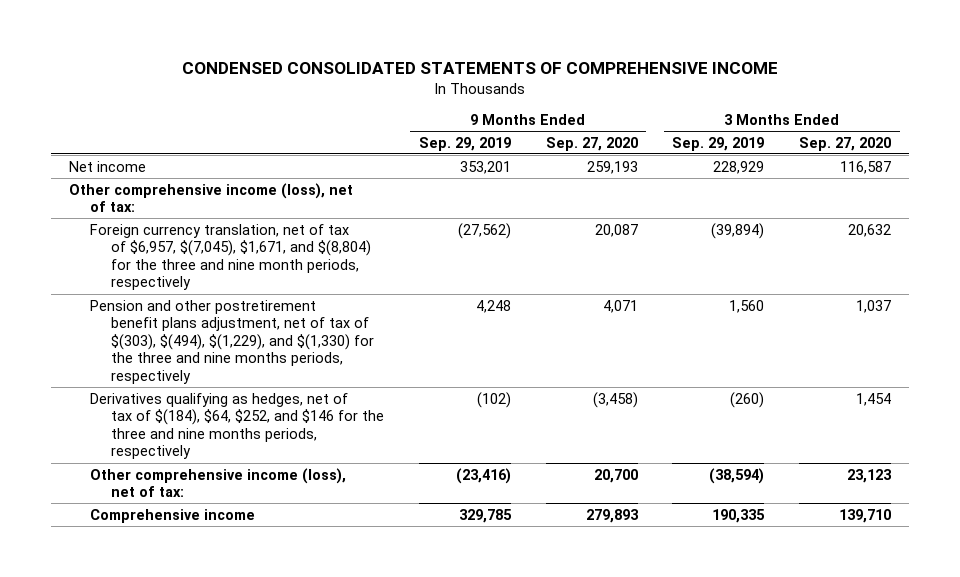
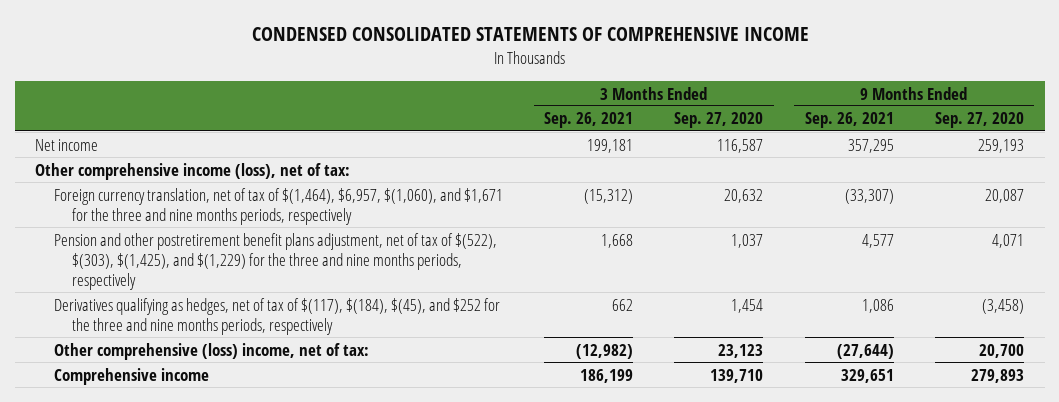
- | 9 Months Ended Sep. 29, 2019 | 9 Months Ended Sep. 27, 2020 | 3 Months Ended Sep. 29, 2019 | 3 Months Ended Sep. 27, 2020
+ | 3 Months Ended Sep. 26, 2021 | 3 Months Ended Sep. 27, 2020 | 9 Months Ended Sep. 26, 2021 | 9 Months Ended Sep. 27, 2020
- Foreign currency translation, net of tax of $6,957, $(7,045), $1,671, and $(8,804) for the three and nine month periods, respectively | (27,562) | 20,087 | (39,894) | 20,632
- Pension and other postretirement benefit plans adjustment, net of tax of $(303), $(494), $(1,229), and $(1,330) for the three and nine months periods, respectively | 4,248 | 4,071 | 1,560 | 1,037
- Derivatives qualifying as hedges, net of tax of $(184), $64, $252, and $146 for the three and nine months periods, respectively | (102) | (3,458) | (260) | 1,454
- Other comprehensive income (loss), net of tax: | (23,416) | 20,700 | (38,594) | 23,123
+ Foreign currency translation, net of tax of $(1,464), $6,957, $(1,060), and $1,671 for the three and nine months periods, respectively | (15,312) | 20,632 | (33,307) | 20,087
+ Pension and other postretirement benefit plans adjustment, net of tax of $(522), $(303), $(1,425), and $(1,229) for the three and nine months periods, respectively | 1,668 | 1,037 | 4,577 | 4,071
+ Derivatives qualifying as hedges, net of tax of $(117), $(184), $(45), and $252 for the three and nine months periods, respectively | 662 | 1,454 | 1,086 | (3,458)
+ Other comprehensive (loss) income, net of tax: | (12,982) | 23,123 | (27,644) | 20,700

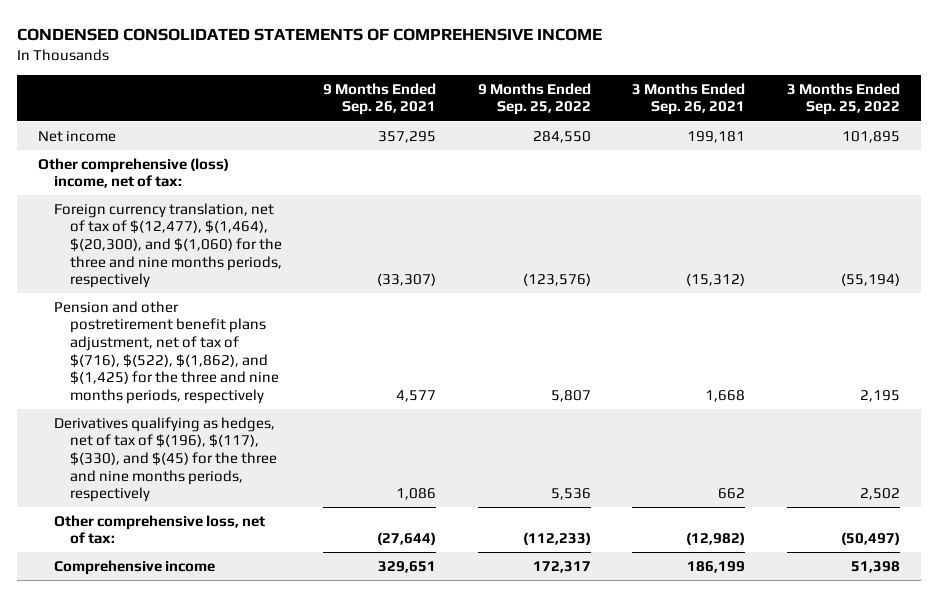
- | 3 Months Ended Sep. 26, 2021 | 3 Months Ended Sep. 27, 2020 | 9 Months Ended Sep. 26, 2021 | 9 Months Ended Sep. 27, 2020
+ | 9 Months Ended Sep. 26, 2021 | 9 Months Ended Sep. 25, 2022 | 3 Months Ended Sep. 26, 2021 | 3 Months Ended Sep. 25, 2022
- Other comprehensive income (loss), net of tax:
- Foreign currency translation, net of tax of $(1,464), $6,957, $(1,060), and $1,671 for the three and nine months periods, respectively | (15,312) | 20,632 | (33,307) | 20,087
- Pension and other postretirement benefit plans adjustment, net of tax of $(522), $(303), $(1,425), and $(1,229) for the three and nine months periods, respectively | 1,668 | 1,037 | 4,577 | 4,071
- Derivatives qualifying as hedges, net of tax of $(117), $(184), $(45), and $252 for the three and nine months periods, respectively | 662 | 1,454 | 1,086 | (3,458)
- Other comprehensive (loss) income, net of tax: | (12,982) | 23,123 | (27,644) | 20,700
+ Other comprehensive (loss) income, net of tax:
+ Foreign currency translation, net of tax of $(12,477), $(1,464), $(20,300), and $(1,060) for the three and nine months periods, respectively | (33,307) | (123,576) | (15,312) | (55,194)
+ Pension and other postretirement benefit plans adjustment, net of tax of $(716), $(522), $(1,862), and $(1,425) for the three and nine months periods, respectively | 4,577 | 5,807 | 1,668 | 2,195
+ Derivatives qualifying as hedges, net of tax of $(196), $(117), $(330), and $(45) for the three and nine months periods, respectively | 1,086 | 5,536 | 662 | 2,502
+ Other comprehensive loss, net of tax: | (27,644) | (112,233) | (12,982) | (50,497)

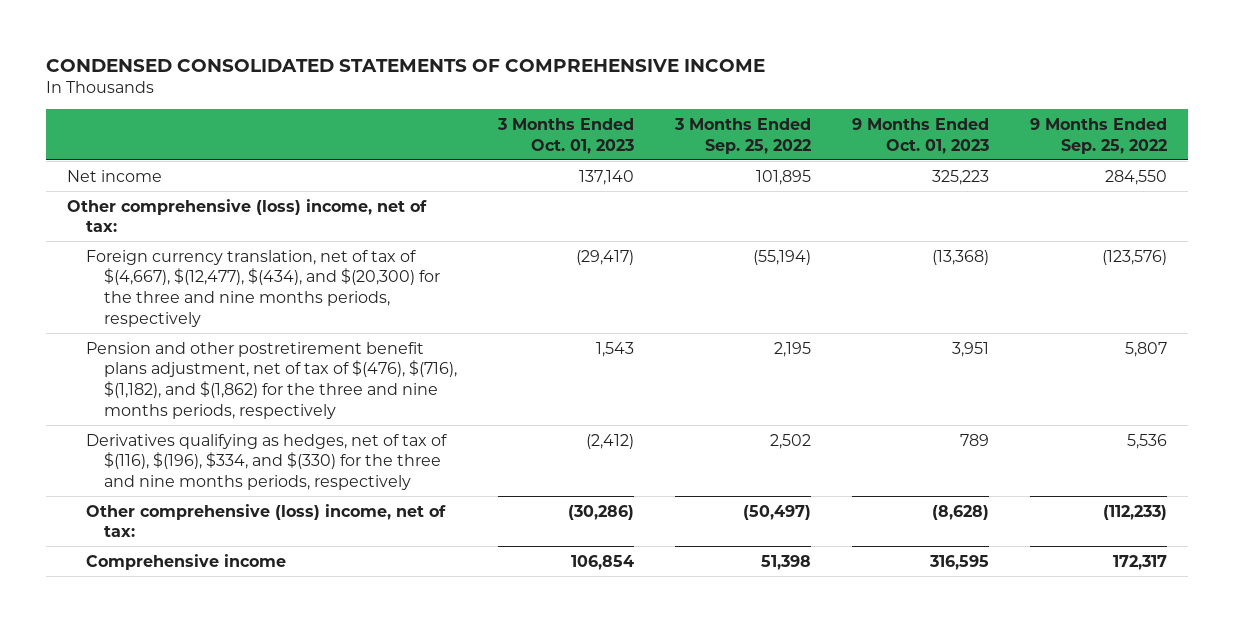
- | 9 Months Ended Sep. 26, 2021 | 9 Months Ended Sep. 25, 2022 | 3 Months Ended Sep. 26, 2021 | 3 Months Ended Sep. 25, 2022
+ | 3 Months Ended Oct. 01, 2023 | 3 Months Ended Sep. 25, 2022 | 9 Months Ended Oct. 01, 2023 | 9 Months Ended Sep. 25, 2022
- Foreign currency translation, net of tax of $(12,477), $(1,464), $(20,300), and $(1,060) for the three and nine months periods, respectively | (33,307) | (123,576) | (15,312) | (55,194)
- Pension and other postretirement benefit plans adjustment, net of tax of $(716), $(522), $(1,862), and $(1,425) for the three and nine months periods, respectively | 4,577 | 5,807 | 1,668 | 2,195
- Derivatives qualifying as hedges, net of tax of $(196), $(117), $(330), and $(45) for the three and nine months periods, respectively | 1,086 | 5,536 | 662 | 2,502
- Other comprehensive loss, net of tax: | (27,644) | (112,233) | (12,982) | (50,497)
+ Foreign currency translation, net of tax of $(4,667), $(12,477), $(434), and $(20,300) for the three and nine months periods, respectively | (29,417) | (55,194) | (13,368) | (123,576)
+ Pension and other postretirement benefit plans adjustment, net of tax of $(476), $(716), $(1,182), and $(1,862) for the three and nine months periods, respectively | 1,543 | 2,195 | 3,951 | 5,807
+ Derivatives qualifying as hedges, net of tax of $(116), $(196), $334, and $(330) for the three and nine months periods, respectively | (2,412) | 2,502 | 789 | 5,536
+ Other comprehensive (loss) income, net of tax: | (30,286) | (50,497) | (8,628) | (112,233)

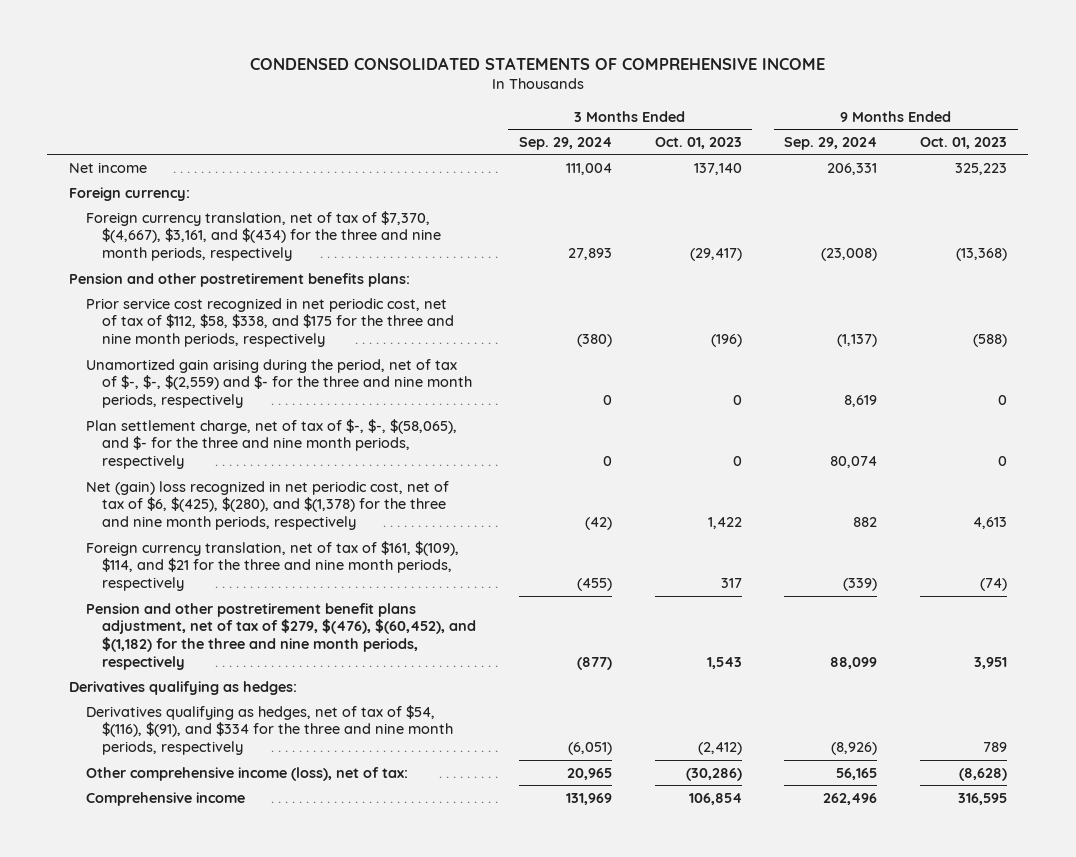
- | 3 Months Ended Oct. 01, 2023 | 3 Months Ended Sep. 25, 2022 | 9 Months Ended Oct. 01, 2023 | 9 Months Ended Sep. 25, 2022
+ | 3 Months Ended Sep. 29, 2024 | 3 Months Ended Oct. 01, 2023 | 9 Months Ended Sep. 29, 2024 | 9 Months Ended Oct. 01, 2023
- Other comprehensive (loss) income, net of tax:
- Foreign currency translation, net of tax of $(4,667), $(12,477), $(434), and $(20,300) for the three and nine months periods, respectively | (29,417) | (55,194) | (13,368) | (123,576)
- Pension and other postretirement benefit plans adjustment, net of tax of $(476), $(716), $(1,182), and $(1,862) for the three and nine months periods, respectively | 1,543 | 2,195 | 3,951 | 5,807
- Derivatives qualifying as hedges, net of tax of $(116), $(196), $334, and $(330) for the three and nine months periods, respectively | (2,412) | 2,502 | 789 | 5,536
- Other comprehensive (loss) income, net of tax: | (30,286) | (50,497) | (8,628) | (112,233)
+ Foreign currency:
+ Foreign currency translation, net of tax of $7,370, $(4,667), $3,161, and $(434) for the three and nine month periods, respectively | 27,893 | (29,417) | (23,008) | (13,368)
+ Pension and other postretirement benefits plans:
+ Prior service cost recognized in net periodic cost, net of tax of $112, $58, $338, and $175 for the three and nine month periods, respectively | (380) | (196) | (1,137) | (588)
+ Unamortized gain arising during the period, net of tax of $-, $-, $(2,559) and $- for the three and nine month periods, respectively | 0 | 0 | 8,619 | 0
+ Plan settlement charge, net of tax of $-, $-, $(58,065), and $- for the three and nine month periods, respectively | 0 | 0 | 80,074 | 0
+ Net (gain) loss recognized in net periodic cost, net of tax of $6, $(425), $(280), and $(1,378) for the three and nine month periods, respectively | (42) | 1,422 | 882 | 4,613
+ Foreign currency translation, net of tax of $161, $(109), $114, and $21 for the three and nine month periods, respectively | (455) | 317 | (339) | (74)
+ Pension and other postretirement benefit plans adjustment, net of tax of $279, $(476), $(60,452), and $(1,182) for the three and nine month periods, respectively | (877) | 1,543 | 88,099 | 3,951
+ Derivatives qualifying as hedges:
+ Derivatives qualifying as hedges, net of tax of $54, $(116), $(91), and $334 for the three and nine month periods, respectively | (6,051) | (2,412) | (8,926) | 789
+ Other comprehensive income (loss), net of tax: | 20,965 | (30,286) | 56,165 | (8,628)

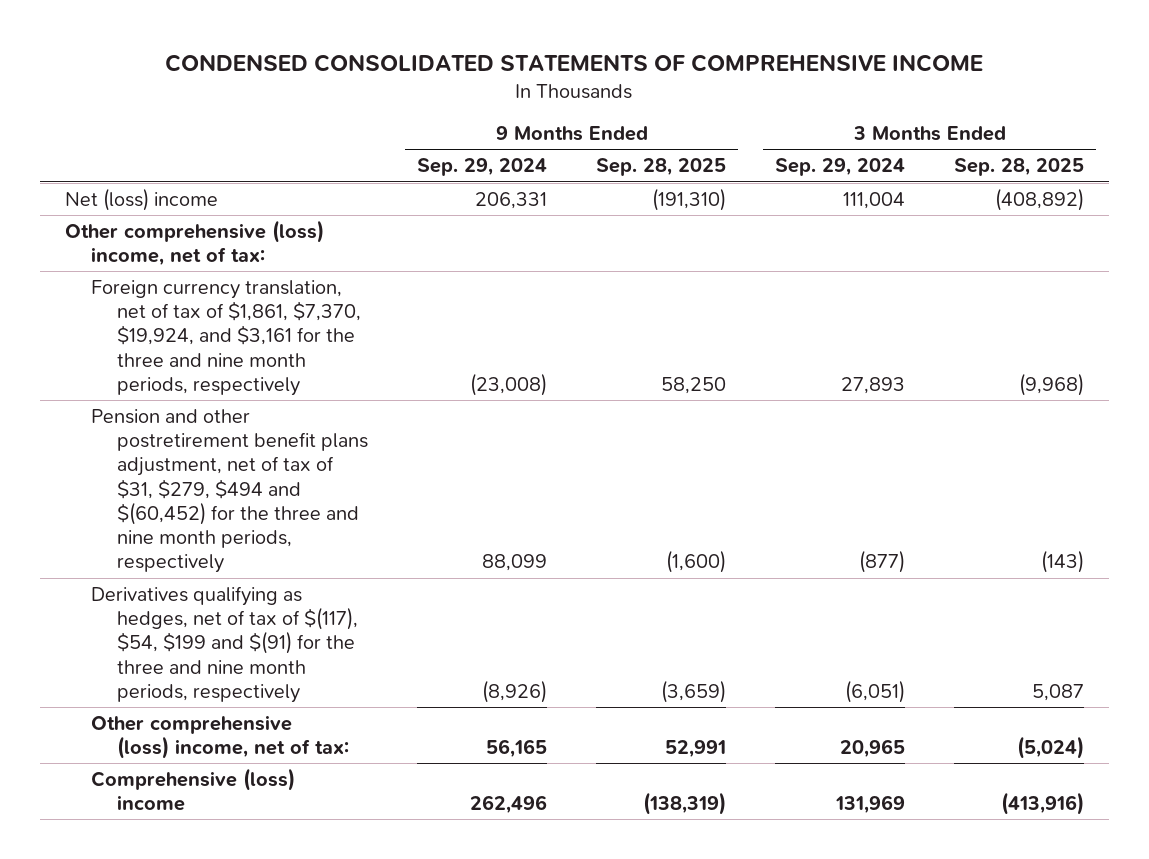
- | 3 Months Ended Sep. 29, 2024 | 3 Months Ended Oct. 01, 2023 | 9 Months Ended Sep. 29, 2024 | 9 Months Ended Oct. 01, 2023
+ | 9 Months Ended Sep. 29, 2024 | 9 Months Ended Sep. 28, 2025 | 3 Months Ended Sep. 29, 2024 | 3 Months Ended Sep. 28, 2025
- Net income | 111,004 | 137,140 | 206,331 | 325,223
- Foreign currency:
- Foreign currency translation, net of tax of $7,370, $(4,667), $3,161, and $(434) for the three and nine month periods, respectively | 27,893 | (29,417) | (23,008) | (13,368)
- Pension and other postretirement benefits plans:
- Prior service cost recognized in net periodic cost, net of tax of $112, $58, $338, and $175 for the three and nine month periods, respectively | (380) | (196) | (1,137) | (588)
- Unamortized gain arising during the period, net of tax of $-, $-, $(2,559) and $- for the three and nine month periods, respectively | 0 | 0 | 8,619 | 0
- Plan settlement charge, net of tax of $-, $-, $(58,065), and $- for the three and nine month periods, respectively | 0 | 0 | 80,074 | 0
- Net (gain) loss recognized in net periodic cost, net of tax of $6, $(425), $(280), and $(1,378) for the three and nine month periods, respectively | (42) | 1,422 | 882 | 4,613
- Foreign currency translation, net of tax of $161, $(109), $114, and $21 for the three and nine month periods, respectively | (455) | 317 | (339) | (74)
- Pension and other postretirement benefit plans adjustment, net of tax of $279, $(476), $(60,452), and $(1,182) for the three and nine month periods, respectively | (877) | 1,543 | 88,099 | 3,951
- Derivatives qualifying as hedges:
- Derivatives qualifying as hedges, net of tax of $54, $(116), $(91), and $334 for the three and nine month periods, respectively | (6,051) | (2,412) | (8,926) | 789
- Other comprehensive income (loss), net of tax: | 20,965 | (30,286) | 56,165 | (8,628)
- Comprehensive income | 131,969 | 106,854 | 262,496 | 316,595
+ Net (loss) income | 206,331 | (191,310) | 111,004 | (408,892)
+ Other comprehensive (loss) income, net of tax:
+ Foreign currency translation, net of tax of $1,861, $7,370, $19,924, and $3,161 for the three and nine month periods, respectively | (23,008) | 58,250 | 27,893 | (9,968)
+ Pension and other postretirement benefit plans adjustment, net of tax of $31, $279, $494 and $(60,452) for the three and nine month periods, respectively | 88,099 | (1,600) | (877) | (143)
+ Derivatives qualifying as hedges, net of tax of $(117), $54, $199 and $(91) for the three and nine month periods, respectively | (8,926) | (3,659) | (6,051) | 5,087
+ Other comprehensive (loss) income, net of tax: | 56,165 | 52,991 | 20,965 | (5,024)
+ Comprehensive (loss) income | 262,496 | (138,319) | 131,969 | (413,916)

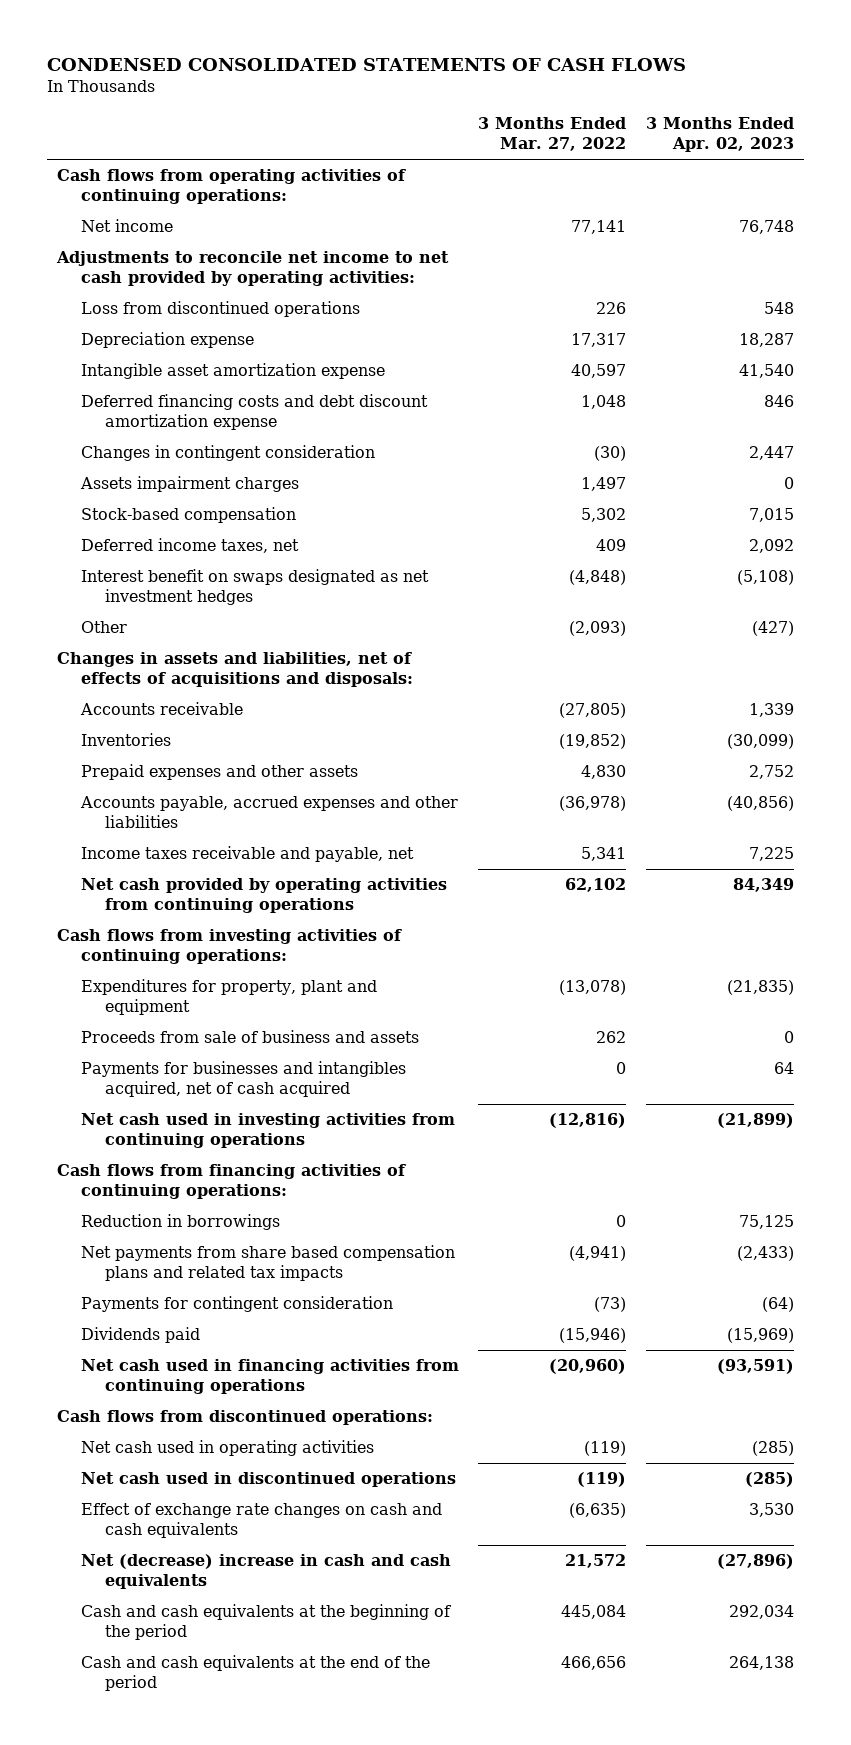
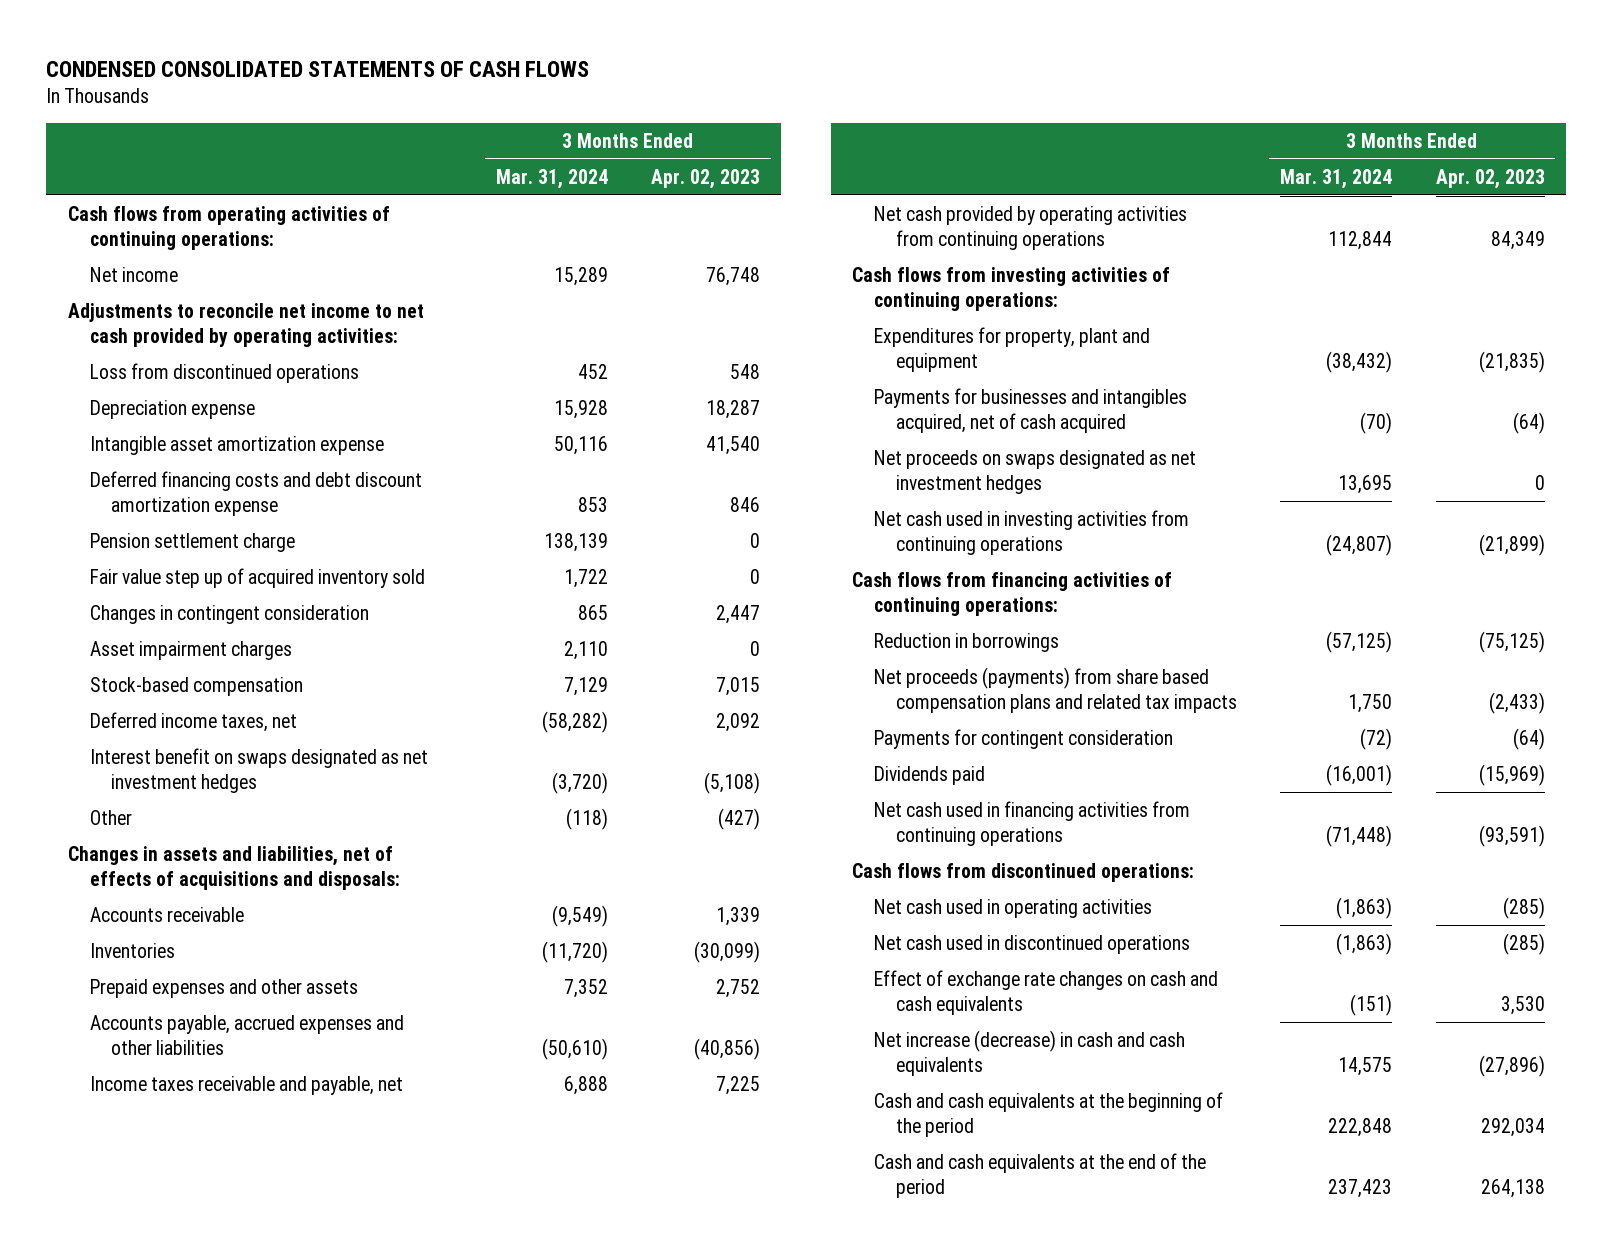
- | 3 Months Ended Mar. 27, 2022 | 3 Months Ended Apr. 02, 2023
+ | 3 Months Ended Mar. 31, 2024 | 3 Months Ended Apr. 02, 2023
+ Pension settlement charge | 138,139 | 0
+ Fair value step up of acquired inventory sold | 1,722 | 0
- Assets impairment charges | 1,497 | 0
+ Asset impairment charges | 2,110 | 0
- Proceeds from sale of business and assets | 262 | 0
- Payments for businesses and intangibles acquired, net of cash acquired | 0 | 64
+ Payments for businesses and intangibles acquired, net of cash acquired | (70) | (64)
+ Net proceeds on swaps designated as net investment hedges | 13,695 | 0
- Reduction in borrowings | 0 | 75,125
- Net payments from share based compensation plans and related tax impacts | (4,941) | (2,433)
+ Reduction in borrowings | (57,125) | (75,125)
+ Net proceeds (payments) from share based compensation plans and related tax impacts | 1,750 | (2,433)
- Net (decrease) increase in cash and cash equivalents | 21,572 | (27,896)
+ Net increase (decrease) in cash and cash equivalents | 14,575 | (27,896)

